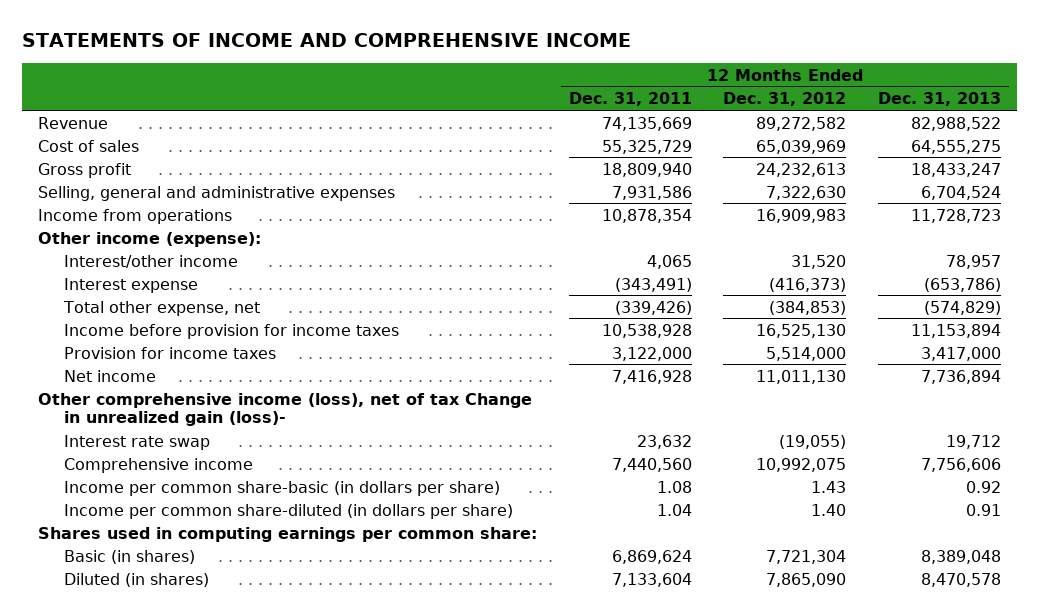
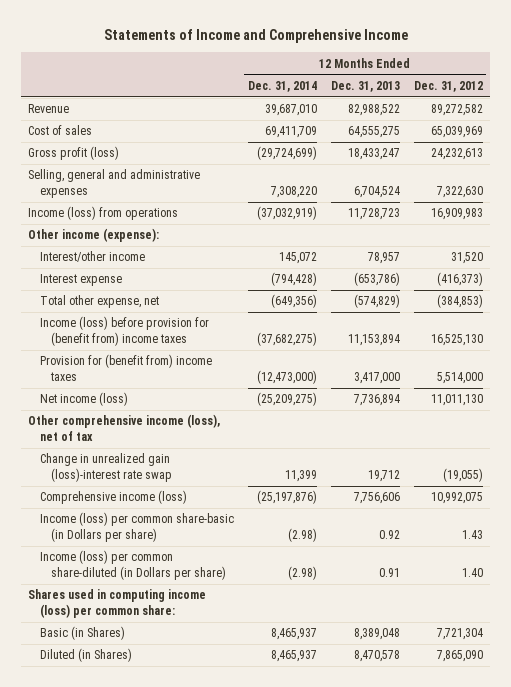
- STATEMENTS OF INCOME AND COMPREHENSIVE INCOME
+ Statements of Income and Comprehensive Income
- | 12 Months Ended Dec. 31, 2011 | 12 Months Ended Dec. 31, 2012 | 12 Months Ended Dec. 31, 2013
+ | 12 Months Ended Dec. 31, 2014 | 12 Months Ended Dec. 31, 2013 | 12 Months Ended Dec. 31, 2012
- Gross profit | 18,809,940 | 24,232,613 | 18,433,247
+ Gross profit (loss) | (29,724,699) | 18,433,247 | 24,232,613
- Income from operations | 10,878,354 | 16,909,983 | 11,728,723
+ Income (loss) from operations | (37,032,919) | 11,728,723 | 16,909,983
- Income before provision for income taxes | 10,538,928 | 16,525,130 | 11,153,894
- Provision for income taxes | 3,122,000 | 5,514,000 | 3,417,000
- Net income | 7,416,928 | 11,011,130 | 7,736,894
- Other comprehensive income (loss), net of tax Change in unrealized gain (loss)-
- Interest rate swap | 23,632 | (19,055) | 19,712
- Comprehensive income | 7,440,560 | 10,992,075 | 7,756,606
- Income per common share-basic (in dollars per share) | 1.08 | 1.43 | 0.92
- Income per common share-diluted (in dollars per share) | 1.04 | 1.40 | 0.91
- Shares used in computing earnings per common share:
- Basic (in shares) | 6,869,624 | 7,721,304 | 8,389,048
- Diluted (in shares) | 7,133,604 | 7,865,090 | 8,470,578
+ Income (loss) before provision for (benefit from) income taxes | (37,682,275) | 11,153,894 | 16,525,130
+ Provision for (benefit from) income taxes | (12,473,000) | 3,417,000 | 5,514,000
+ Net income (loss) | (25,209,275) | 7,736,894 | 11,011,130
+ Other comprehensive income (loss), net of tax
+ Change in unrealized gain (loss)-interest rate swap | 11,399 | 19,712 | (19,055)
+ Comprehensive income (loss) | (25,197,876) | 7,756,606 | 10,992,075
+ Income (loss) per common share-basic (in Dollars per share) | (2.98) | 0.92 | 1.43
+ Income (loss) per common share-diluted (in Dollars per share) | (2.98) | 0.91 | 1.40
+ Shares used in computing income (loss) per common share:
+ Basic (in Shares) | 8,465,937 | 8,389,048 | 7,721,304
+ Diluted (in Shares) | 8,465,937 | 8,470,578 | 7,865,090

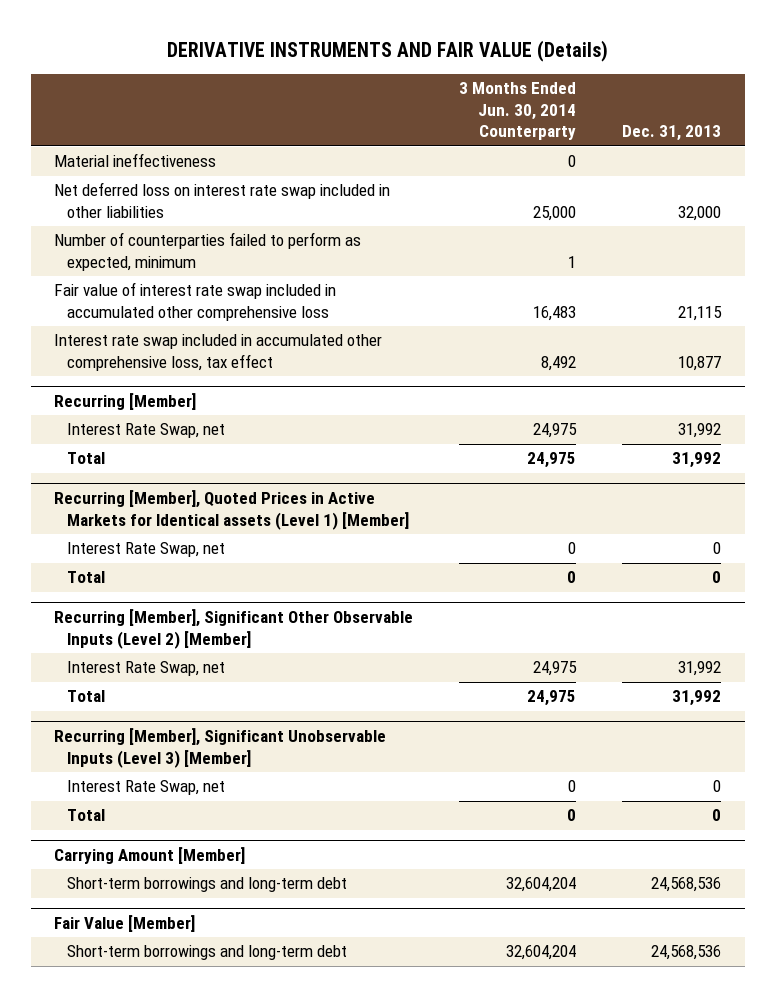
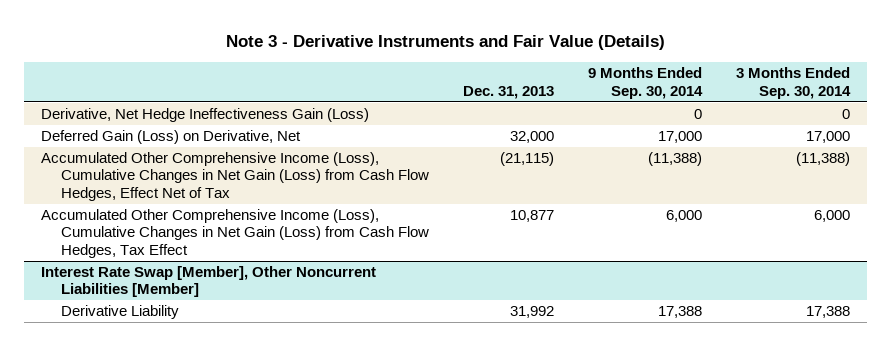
- DERIVATIVE INSTRUMENTS AND FAIR VALUE (Details)
+ Note 3 - Derivative Instruments and Fair Value (Details)
- | 3 Months Ended Jun. 30, 2014 Counterparty | Dec. 31, 2013
+ | Dec. 31, 2013 | 9 Months Ended Sep. 30, 2014 | 3 Months Ended Sep. 30, 2014
- Material ineffectiveness | 0 |
- Net deferred loss on interest rate swap included in other liabilities | 25,000 | 32,000
- Number of counterparties failed to perform as expected, minimum | 1 |
- Fair value of interest rate swap included in accumulated other comprehensive loss | 16,483 | 21,115
- Interest rate swap included in accumulated other comprehensive loss, tax effect | 8,492 | 10,877
- Recurring [Member]
- Interest Rate Swap, net | 24,975 | 31,992
- Total | 24,975 | 31,992
- Recurring [Member], Quoted Prices in Active Markets for Identical assets (Level 1) [Member]
- Interest Rate Swap, net | 0 | 0
- Total | 0 | 0
- Recurring [Member], Significant Other Observable Inputs (Level 2) [Member]
- Interest Rate Swap, net | 24,975 | 31,992
- Total | 24,975 | 31,992
- Recurring [Member], Significant Unobservable Inputs (Level 3) [Member]
- Interest Rate Swap, net | 0 | 0
- Total | 0 | 0
- Carrying Amount [Member]
- Short-term borrowings and long-term debt | 32,604,204 | 24,568,536
- Fair Value [Member]
- Short-term borrowings and long-term debt | 32,604,204 | 24,568,536
+ Derivative, Net Hedge Ineffectiveness Gain (Loss) | | 0 | 0
+ Deferred Gain (Loss) on Derivative, Net | 32,000 | 17,000 | 17,000
+ Accumulated Other Comprehensive Income (Loss), Cumulative Changes in Net Gain (Loss) from Cash Flow Hedges, Effect Net of Tax | (21,115) | (11,388) | (11,388)
+ Accumulated Other Comprehensive Income (Loss), Cumulative Changes in Net Gain (Loss) from Cash Flow Hedges, Tax Effect | 10,877 | 6,000 | 6,000
+ Interest Rate Swap [Member], Other Noncurrent Liabilities [Member]
+ Derivative Liability | 31,992 | 17,388 | 17,388

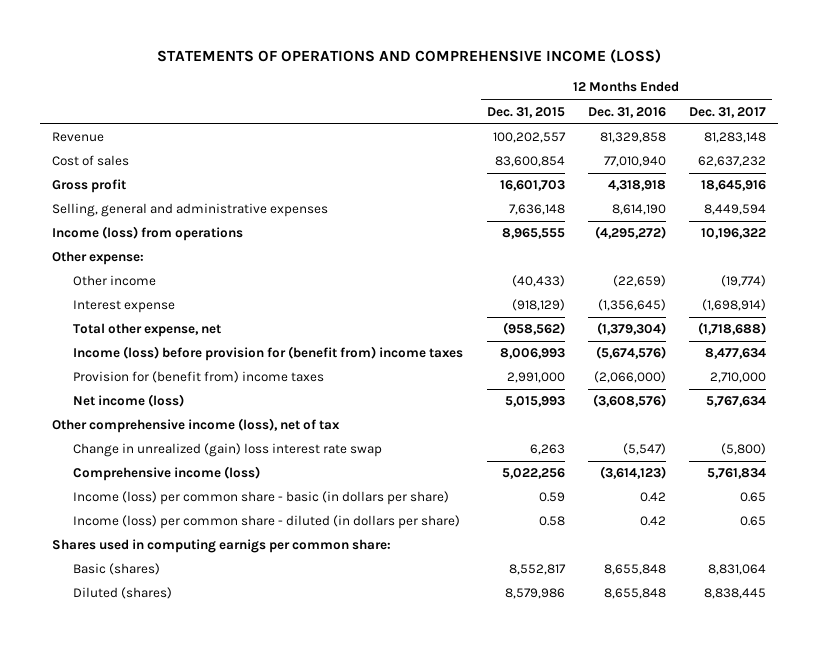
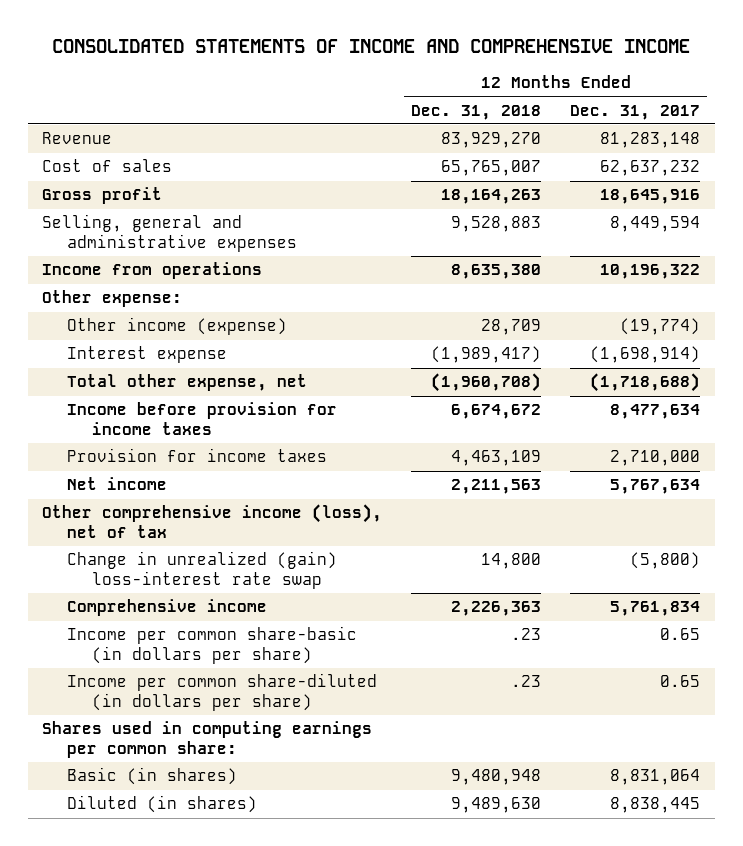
- STATEMENTS OF OPERATIONS AND COMPREHENSIVE INCOME (LOSS)
+ CONSOLIDATED STATEMENTS OF INCOME AND COMPREHENSIVE INCOME
- | 12 Months Ended Dec. 31, 2015 | 12 Months Ended Dec. 31, 2016 | 12 Months Ended Dec. 31, 2017
+ | 12 Months Ended Dec. 31, 2018 | 12 Months Ended Dec. 31, 2017
- Income (loss) from operations | 8,965,555 | (4,295,272) | 10,196,322
+ Income from operations | 8,635,380 | 10,196,322
- Other income | (40,433) | (22,659) | (19,774)
+ Other income (expense) | 28,709 | (19,774)
- Income (loss) before provision for (benefit from) income taxes | 8,006,993 | (5,674,576) | 8,477,634
- Provision for (benefit from) income taxes | 2,991,000 | (2,066,000) | 2,710,000
- Net income (loss) | 5,015,993 | (3,608,576) | 5,767,634
+ Income before provision for income taxes | 6,674,672 | 8,477,634
+ Provision for income taxes | 4,463,109 | 2,710,000
+ Net income | 2,211,563 | 5,767,634
- Change in unrealized (gain) loss interest rate swap | 6,263 | (5,547) | (5,800)
- Comprehensive income (loss) | 5,022,256 | (3,614,123) | 5,761,834
- Income (loss) per common share - basic (in dollars per share) | 0.59 | 0.42 | 0.65
- Income (loss) per common share - diluted (in dollars per share) | 0.58 | 0.42 | 0.65
- Shares used in computing earnigs per common share:
- Basic (shares) | 8,552,817 | 8,655,848 | 8,831,064
- Diluted (shares) | 8,579,986 | 8,655,848 | 8,838,445
+ Change in unrealized (gain) loss-interest rate swap | 14,800 | (5,800)
+ Comprehensive income | 2,226,363 | 5,761,834
+ Income per common share-basic (in dollars per share) | .23 | 0.65
+ Income per common share-diluted (in dollars per share) | .23 | 0.65
+ Shares used in computing earnings per common share:
+ Basic (in shares) | 9,480,948 | 8,831,064
+ Diluted (in shares) | 9,489,630 | 8,838,445

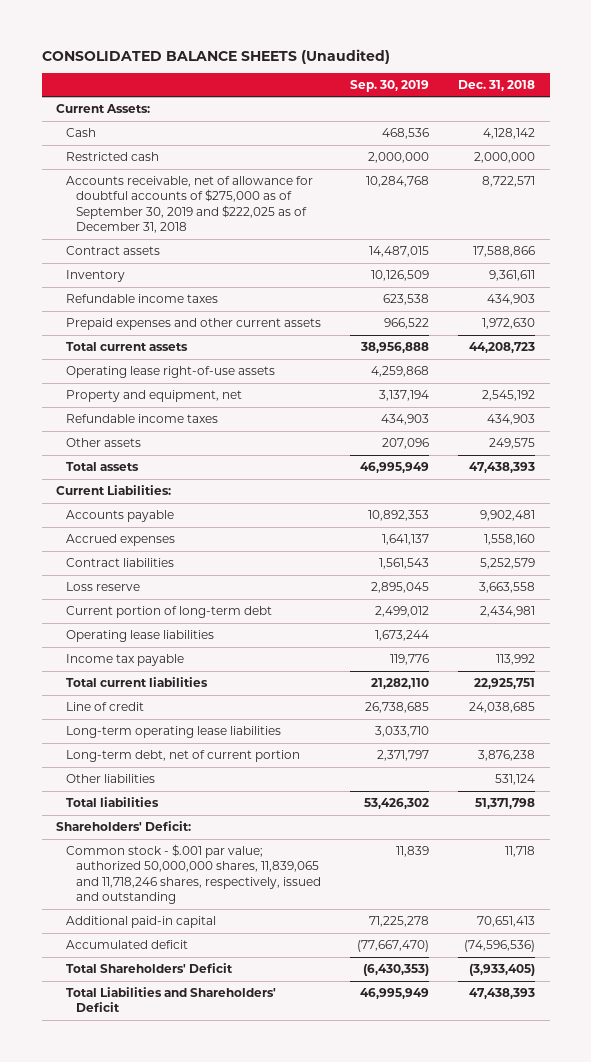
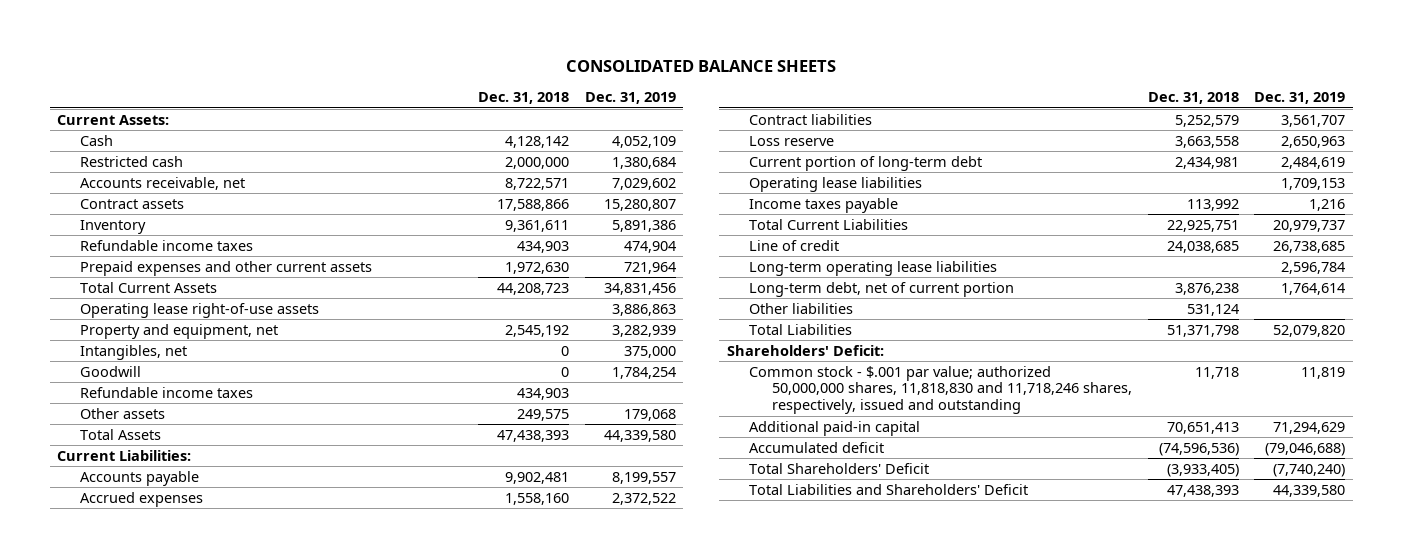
- CONSOLIDATED BALANCE SHEETS (Unaudited)
+ CONSOLIDATED BALANCE SHEETS
- | Sep. 30, 2019 | Dec. 31, 2018
+ | Dec. 31, 2018 | Dec. 31, 2019
- Accounts receivable, net of allowance for doubtful accounts of $275,000 as of September 30, 2019 and $222,025 as of December 31, 2018 | 10,284,768 | 8,722,571
+ Accounts receivable, net | 8,722,571 | 7,029,602
- Total current assets | 38,956,888 | 44,208,723
+ Total Current Assets | 44,208,723 | 34,831,456
+ Intangibles, net | 0 | 375,000
+ Goodwill | 0 | 1,784,254
- Total assets | 46,995,949 | 47,438,393
+ Total Assets | 47,438,393 | 44,339,580
- Income tax payable | 119,776 | 113,992
- Total current liabilities | 21,282,110 | 22,925,751
+ Income taxes payable | 113,992 | 1,216
+ Total Current Liabilities | 22,925,751 | 20,979,737
- Total liabilities | 53,426,302 | 51,371,798
+ Total Liabilities | 51,371,798 | 52,079,820
- Common stock - $.001 par value; authorized 50,000,000 shares, 11,839,065 and 11,718,246 shares, respectively, issued and outstanding | 11,839 | 11,718
+ Common stock - $.001 par value; authorized 50,000,000 shares, 11,818,830 and 11,718,246 shares, respectively, issued and outstanding | 11,718 | 11,819

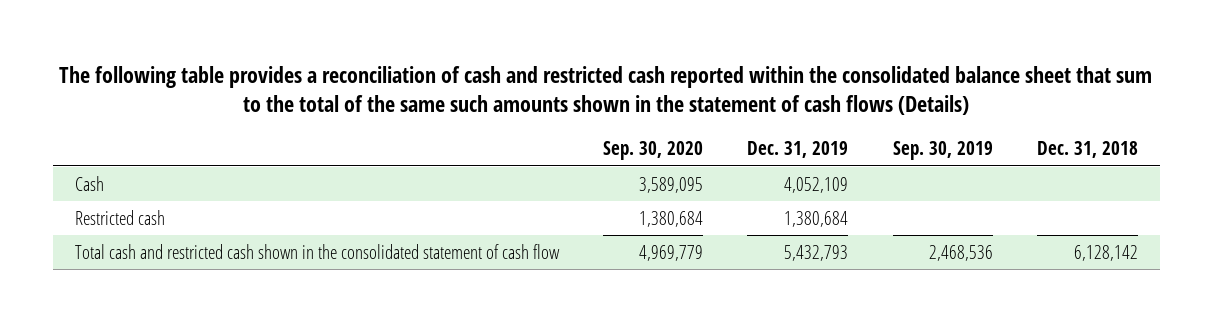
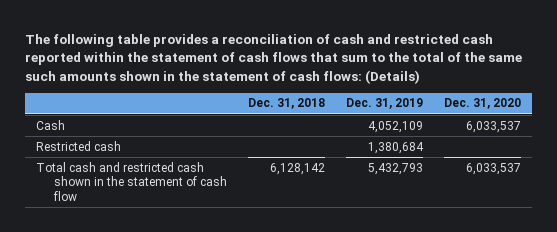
- The following table provides a reconciliation of cash and restricted cash reported within the consolidated balance sheet that sum to the total of the same such amounts shown in the statement of cash flows (Details)
+ The following table provides a reconciliation of cash and restricted cash reported within the statement of cash flows that sum to the total of the same such amounts shown in the statement of cash flows: (Details)
- | Sep. 30, 2020 | Dec. 31, 2019 | Sep. 30, 2019 | Dec. 31, 2018
+ | Dec. 31, 2018 | Dec. 31, 2019 | Dec. 31, 2020
- Total cash and restricted cash shown in the consolidated statement of cash flow | 4,969,779 | 5,432,793 | 2,468,536 | 6,128,142
+ Total cash and restricted cash shown in the statement of cash flow | 6,128,142 | 5,432,793 | 6,033,537

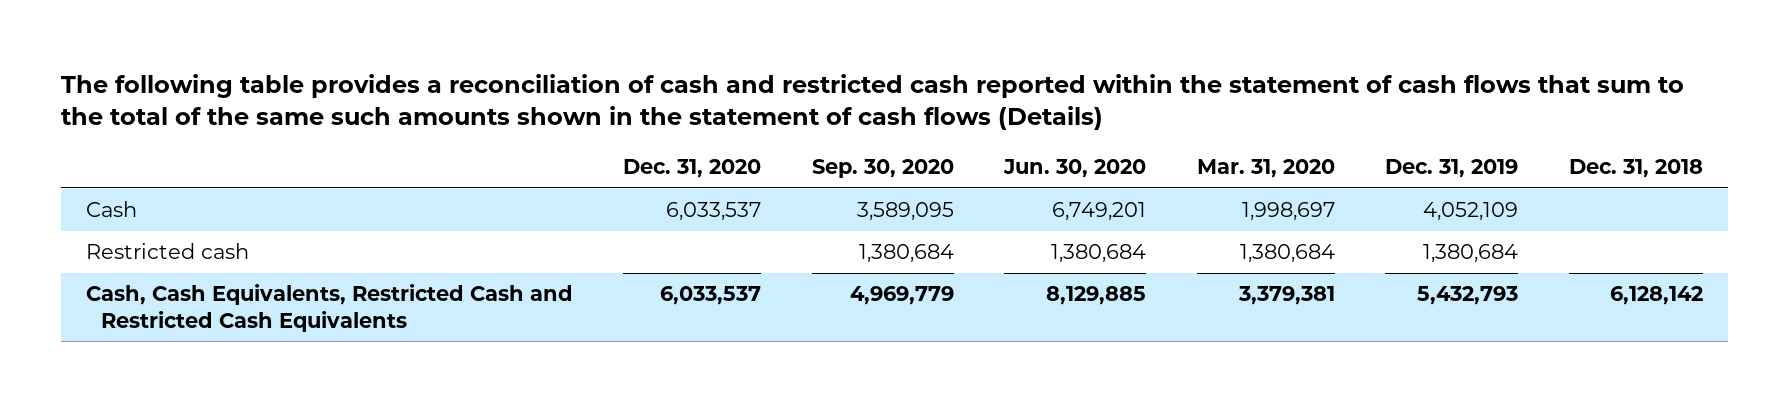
- The following table provides a reconciliation of cash and restricted cash reported within the statement of cash flows that sum to the total of the same such amounts shown in the statement of cash flows: (Details)
+ The following table provides a reconciliation of cash and restricted cash reported within the statement of cash flows that sum to the total of the same such amounts shown in the statement of cash flows (Details)
- | Dec. 31, 2018 | Dec. 31, 2019 | Dec. 31, 2020
+ | Dec. 31, 2020 | Sep. 30, 2020 | Jun. 30, 2020 | Mar. 31, 2020 | Dec. 31, 2019 | Dec. 31, 2018
- Total cash and restricted cash shown in the statement of cash flow | 6,128,142 | 5,432,793 | 6,033,537
+ Cash, Cash Equivalents, Restricted Cash and Restricted Cash Equivalents | 6,033,537 | 4,969,779 | 8,129,885 | 3,379,381 | 5,432,793 | 6,128,142

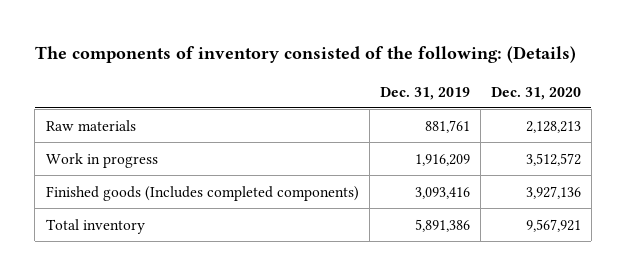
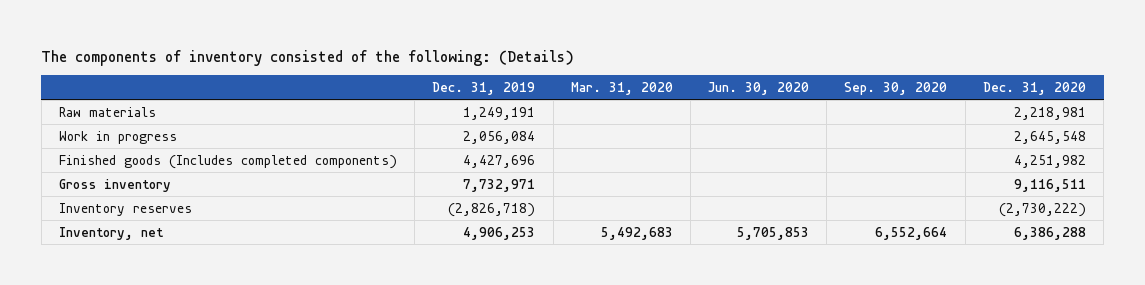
- | Dec. 31, 2019 | Dec. 31, 2020
+ | Dec. 31, 2019 | Mar. 31, 2020 | Jun. 30, 2020 | Sep. 30, 2020 | Dec. 31, 2020
- Raw materials | 881,761 | 2,128,213
- Work in progress | 1,916,209 | 3,512,572
- Finished goods (Includes completed components) | 3,093,416 | 3,927,136
- Total inventory | 5,891,386 | 9,567,921
+ Raw materials | 1,249,191 | | | | 2,218,981
+ Work in progress | 2,056,084 | | | | 2,645,548
+ Finished goods (Includes completed components) | 4,427,696 | | | | 4,251,982
+ Gross inventory | 7,732,971 | | | | 9,116,511
+ Inventory reserves | (2,826,718) | | | | (2,730,222)
+ Inventory, net | 4,906,253 | 5,492,683 | 5,705,853 | 6,552,664 | 6,386,288

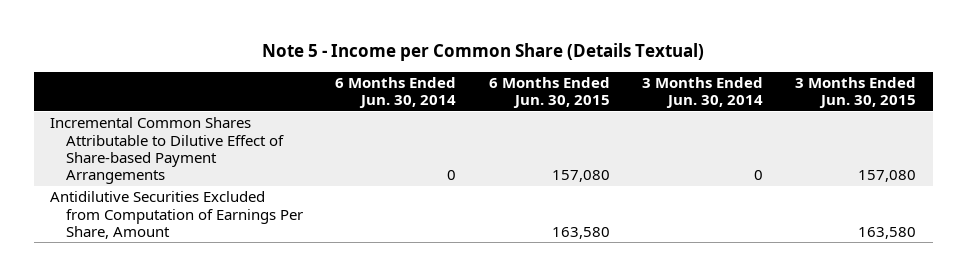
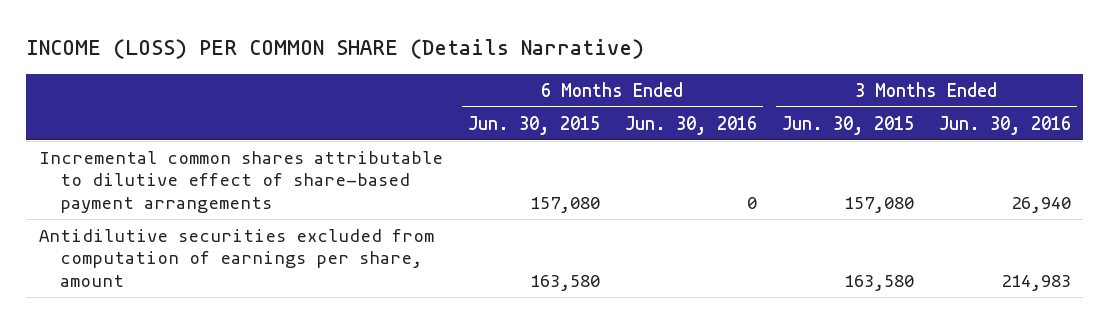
- Note 5 - Income per Common Share (Details Textual)
+ INCOME (LOSS) PER COMMON SHARE (Details Narrative)
- | 6 Months Ended Jun. 30, 2014 | 6 Months Ended Jun. 30, 2015 | 3 Months Ended Jun. 30, 2014 | 3 Months Ended Jun. 30, 2015
+ | 6 Months Ended Jun. 30, 2015 | 6 Months Ended Jun. 30, 2016 | 3 Months Ended Jun. 30, 2015 | 3 Months Ended Jun. 30, 2016
- Incremental Common Shares Attributable to Dilutive Effect of Share-based Payment Arrangements | 0 | 157,080 | 0 | 157,080
- Antidilutive Securities Excluded from Computation of Earnings Per Share, Amount | | 163,580 | | 163,580
+ Incremental common shares attributable to dilutive effect of share-based payment arrangements | 157,080 | 0 | 157,080 | 26,940
+ Antidilutive securities excluded from computation of earnings per share, amount | 163,580 | | 163,580 | 214,983

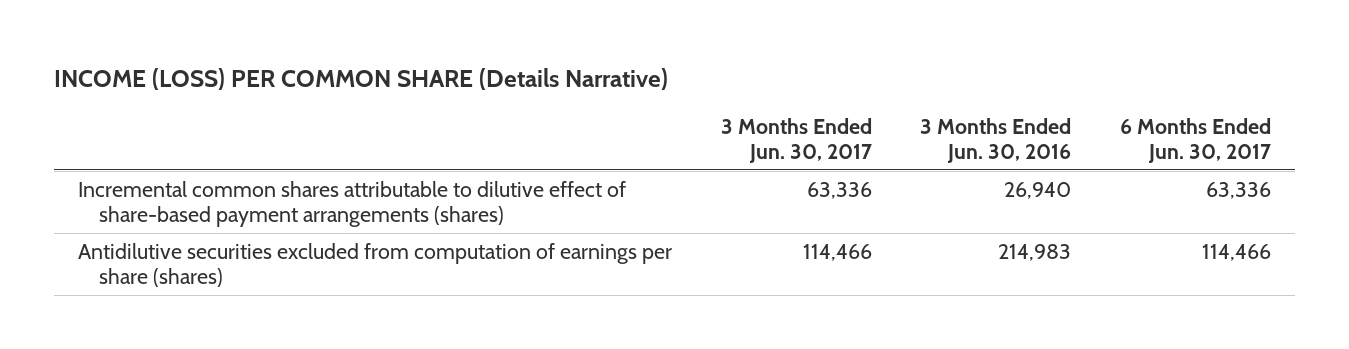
- | 6 Months Ended Jun. 30, 2015 | 6 Months Ended Jun. 30, 2016 | 3 Months Ended Jun. 30, 2015 | 3 Months Ended Jun. 30, 2016
+ | 3 Months Ended Jun. 30, 2017 | 3 Months Ended Jun. 30, 2016 | 6 Months Ended Jun. 30, 2017
- Incremental common shares attributable to dilutive effect of share-based payment arrangements | 157,080 | 0 | 157,080 | 26,940
- Antidilutive securities excluded from computation of earnings per share, amount | 163,580 | | 163,580 | 214,983
+ Incremental common shares attributable to dilutive effect of share-based payment arrangements (shares) | 63,336 | 26,940 | 63,336
+ Antidilutive securities excluded from computation of earnings per share (shares) | 114,466 | 214,983 | 114,466

